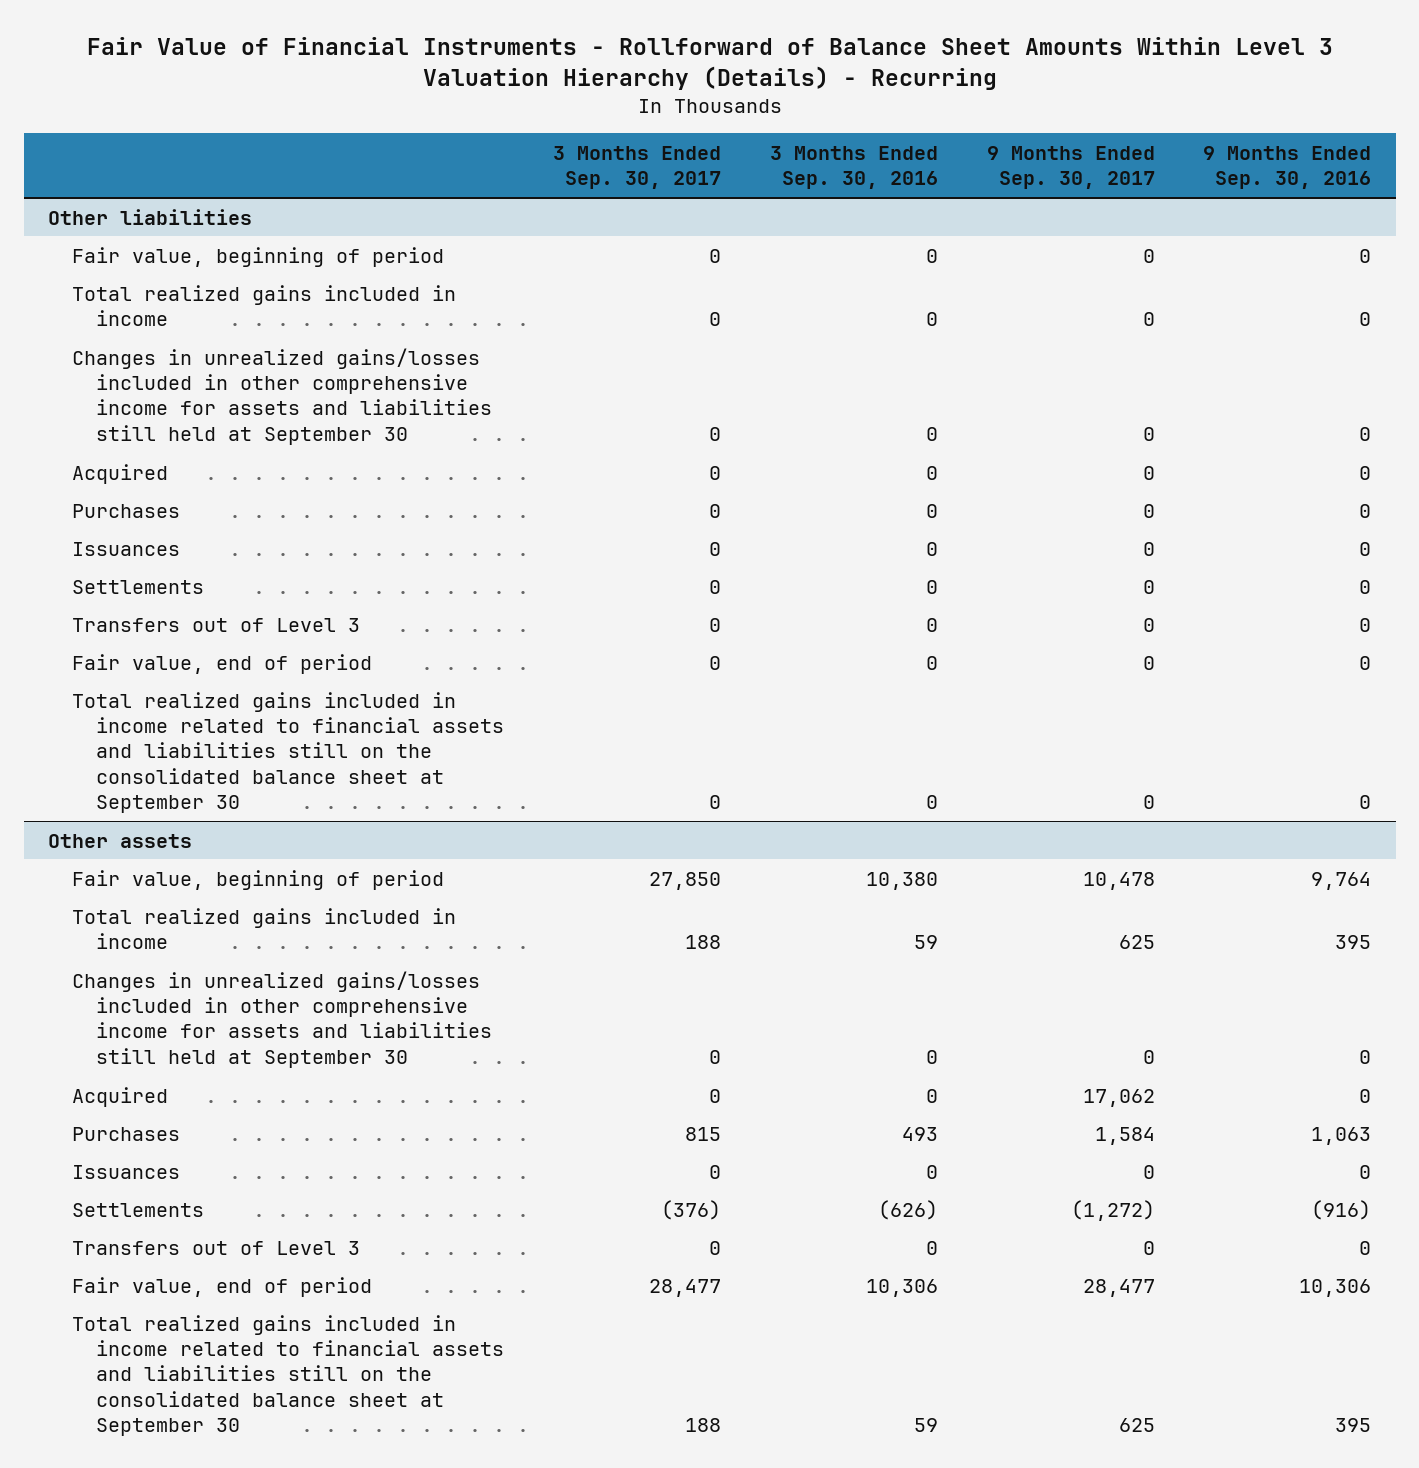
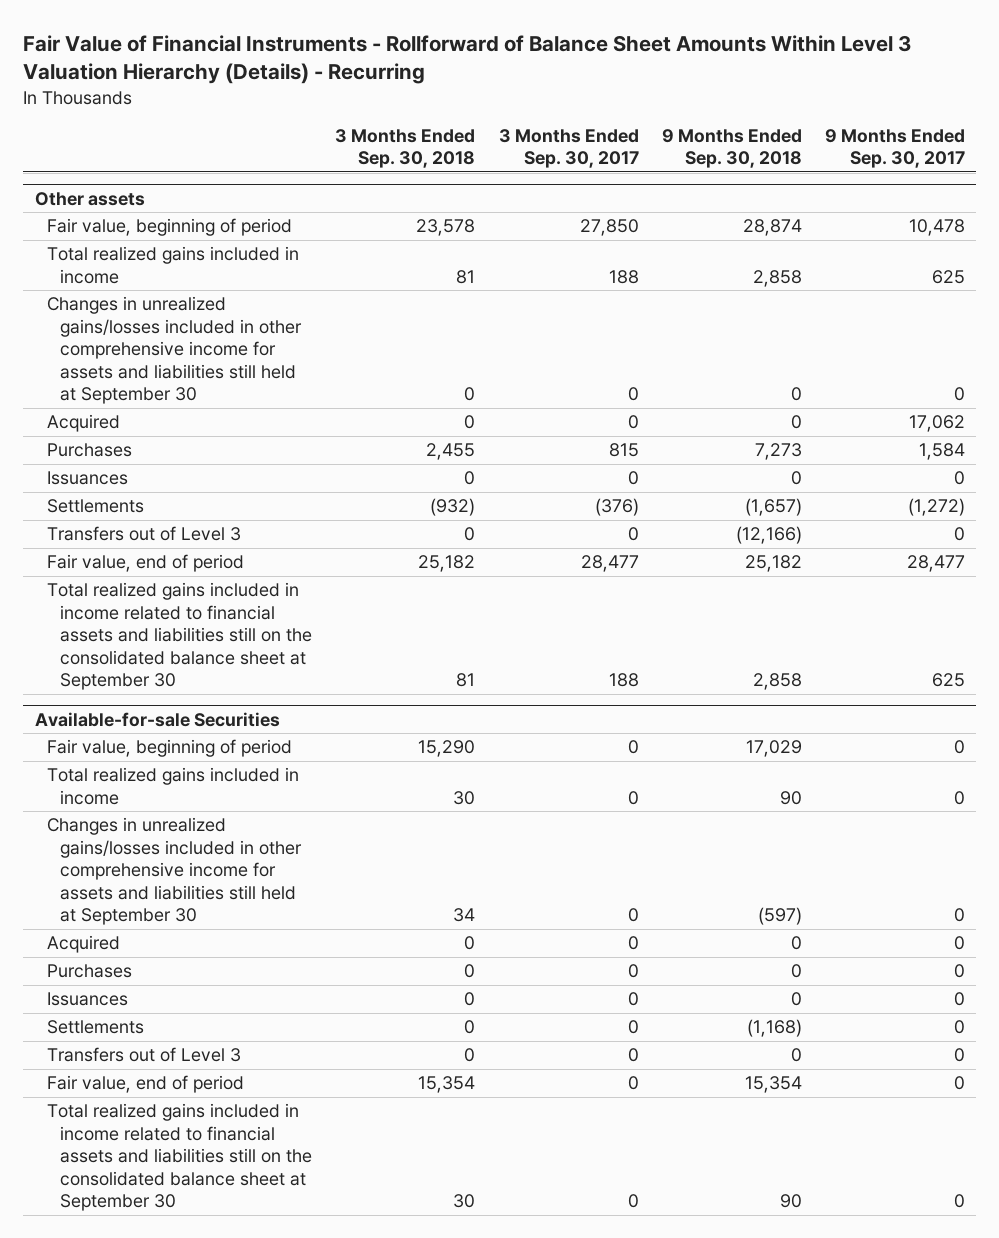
- | 3 Months Ended Sep. 30, 2017 | 3 Months Ended Sep. 30, 2016 | 9 Months Ended Sep. 30, 2017 | 9 Months Ended Sep. 30, 2016
+ | 3 Months Ended Sep. 30, 2018 | 3 Months Ended Sep. 30, 2017 | 9 Months Ended Sep. 30, 2018 | 9 Months Ended Sep. 30, 2017
- Other liabilities
- Fair value, beginning of period | 0 | 0 | 0 | 0
- Total realized gains included in income | 0 | 0 | 0 | 0
- Changes in unrealized gains/losses included in other comprehensive income for assets and liabilities still held at September 30 | 0 | 0 | 0 | 0
- Acquired | 0 | 0 | 0 | 0
- Purchases | 0 | 0 | 0 | 0
- Issuances | 0 | 0 | 0 | 0
- Settlements | 0 | 0 | 0 | 0
- Transfers out of Level 3 | 0 | 0 | 0 | 0
- Fair value, end of period | 0 | 0 | 0 | 0
- Total realized gains included in income related to financial assets and liabilities still on the consolidated balance sheet at September 30 | 0 | 0 | 0 | 0
+ Available-for-sale Securities
+ Fair value, beginning of period | 15,290 | 0 | 17,029 | 0
+ Total realized gains included in income | 30 | 0 | 90 | 0
+ Changes in unrealized gains/losses included in other comprehensive income for assets and liabilities still held at September 30 | 34 | 0 | (597) | 0
+ Acquired | 0 | 0 | 0 | 0
+ Purchases | 0 | 0 | 0 | 0
+ Issuances | 0 | 0 | 0 | 0
+ Settlements | 0 | 0 | (1,168) | 0
+ Transfers out of Level 3 | 0 | 0 | 0 | 0
+ Fair value, end of period | 15,354 | 0 | 15,354 | 0
+ Total realized gains included in income related to financial assets and liabilities still on the consolidated balance sheet at September 30 | 30 | 0 | 90 | 0

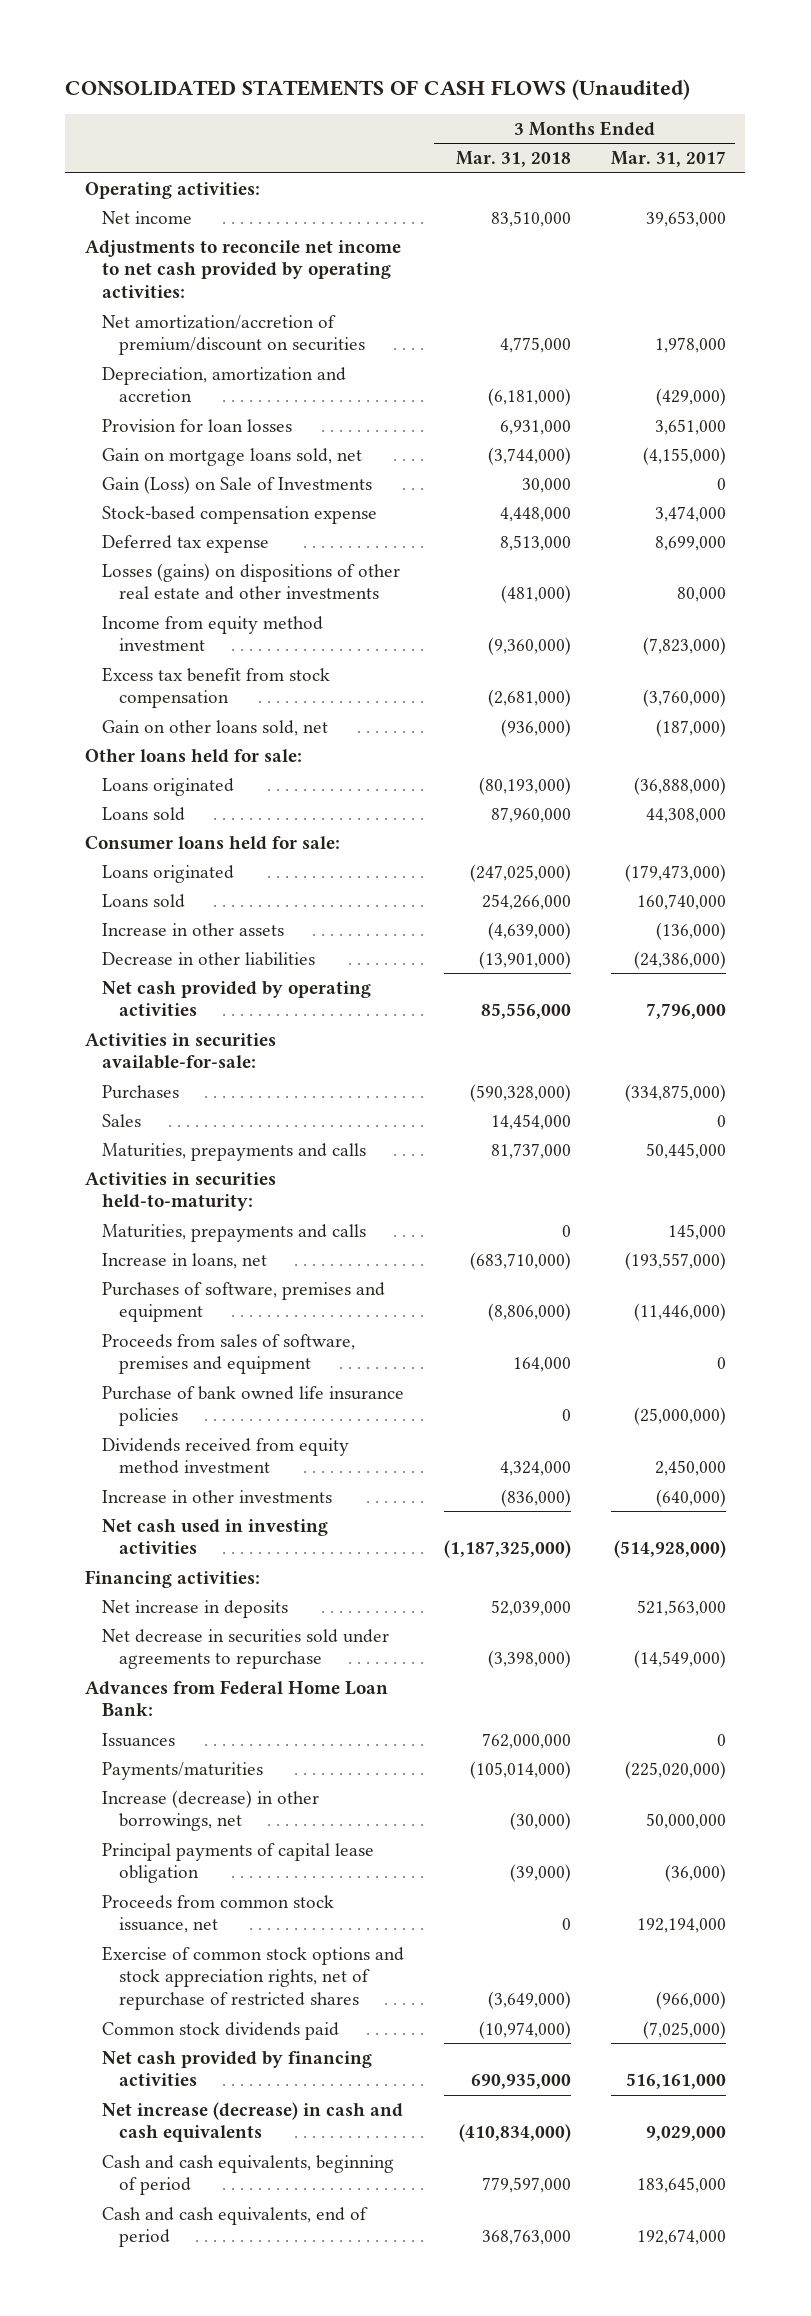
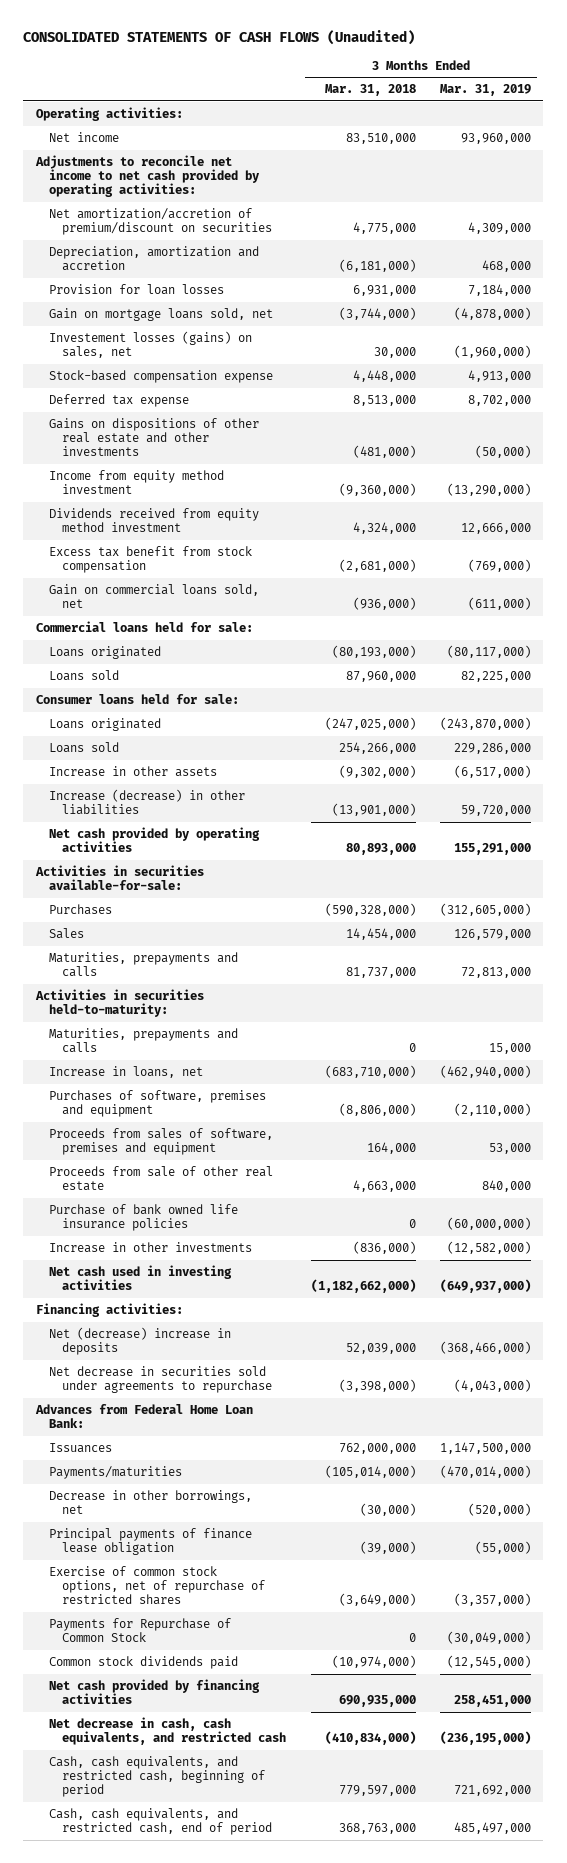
- | 3 Months Ended Mar. 31, 2018 | 3 Months Ended Mar. 31, 2017
+ | 3 Months Ended Mar. 31, 2018 | 3 Months Ended Mar. 31, 2019
- Gain (Loss) on Sale of Investments | 30,000 | 0
+ Investement losses (gains) on sales, net | 30,000 | (1,960,000)
- Losses (gains) on dispositions of other real estate and other investments | (481,000) | 80,000
+ Gains on dispositions of other real estate and other investments | (481,000) | (50,000)
moved up: Dividends received from equity method investment | 4,324,000 | 12,666,000
- Gain on other loans sold, net | (936,000) | (187,000)
- Other loans held for sale:
+ Gain on commercial loans sold, net | (936,000) | (611,000)
+ Commercial loans held for sale:
- Increase in other assets | (4,639,000) | (136,000)
- Decrease in other liabilities | (13,901,000) | (24,386,000)
- Net cash provided by operating activities | 85,556,000 | 7,796,000
+ Increase in other assets | (9,302,000) | (6,517,000)
+ Increase (decrease) in other liabilities | (13,901,000) | 59,720,000
+ Net cash provided by operating activities | 80,893,000 | 155,291,000
+ Proceeds from sale of other real estate | 4,663,000 | 840,000
- Net cash used in investing activities | (1,187,325,000) | (514,928,000)
+ Net cash used in investing activities | (1,182,662,000) | (649,937,000)
- Net increase in deposits | 52,039,000 | 521,563,000
+ Net (decrease) increase in deposits | 52,039,000 | (368,466,000)
- Increase (decrease) in other borrowings, net | (30,000) | 50,000,000
- Principal payments of capital lease obligation | (39,000) | (36,000)
- Proceeds from common stock issuance, net | 0 | 192,194,000
- Exercise of common stock options and stock appreciation rights, net of repurchase of restricted shares | (3,649,000) | (966,000)
+ Decrease in other borrowings, net | (30,000) | (520,000)
+ Principal payments of finance lease obligation | (39,000) | (55,000)
+ Exercise of common stock options, net of repurchase of restricted shares | (3,649,000) | (3,357,000)
+ Payments for Repurchase of Common Stock | 0 | (30,049,000)
- Net increase (decrease) in cash and cash equivalents | (410,834,000) | 9,029,000
- Cash and cash equivalents, beginning of period | 779,597,000 | 183,645,000
- Cash and cash equivalents, end of period | 368,763,000 | 192,674,000
+ Net decrease in cash, cash equivalents, and restricted cash | (410,834,000) | (236,195,000)
+ Cash, cash equivalents, and restricted cash, beginning of period | 779,597,000 | 721,692,000
+ Cash, cash equivalents, and restricted cash, end of period | 368,763,000 | 485,497,000

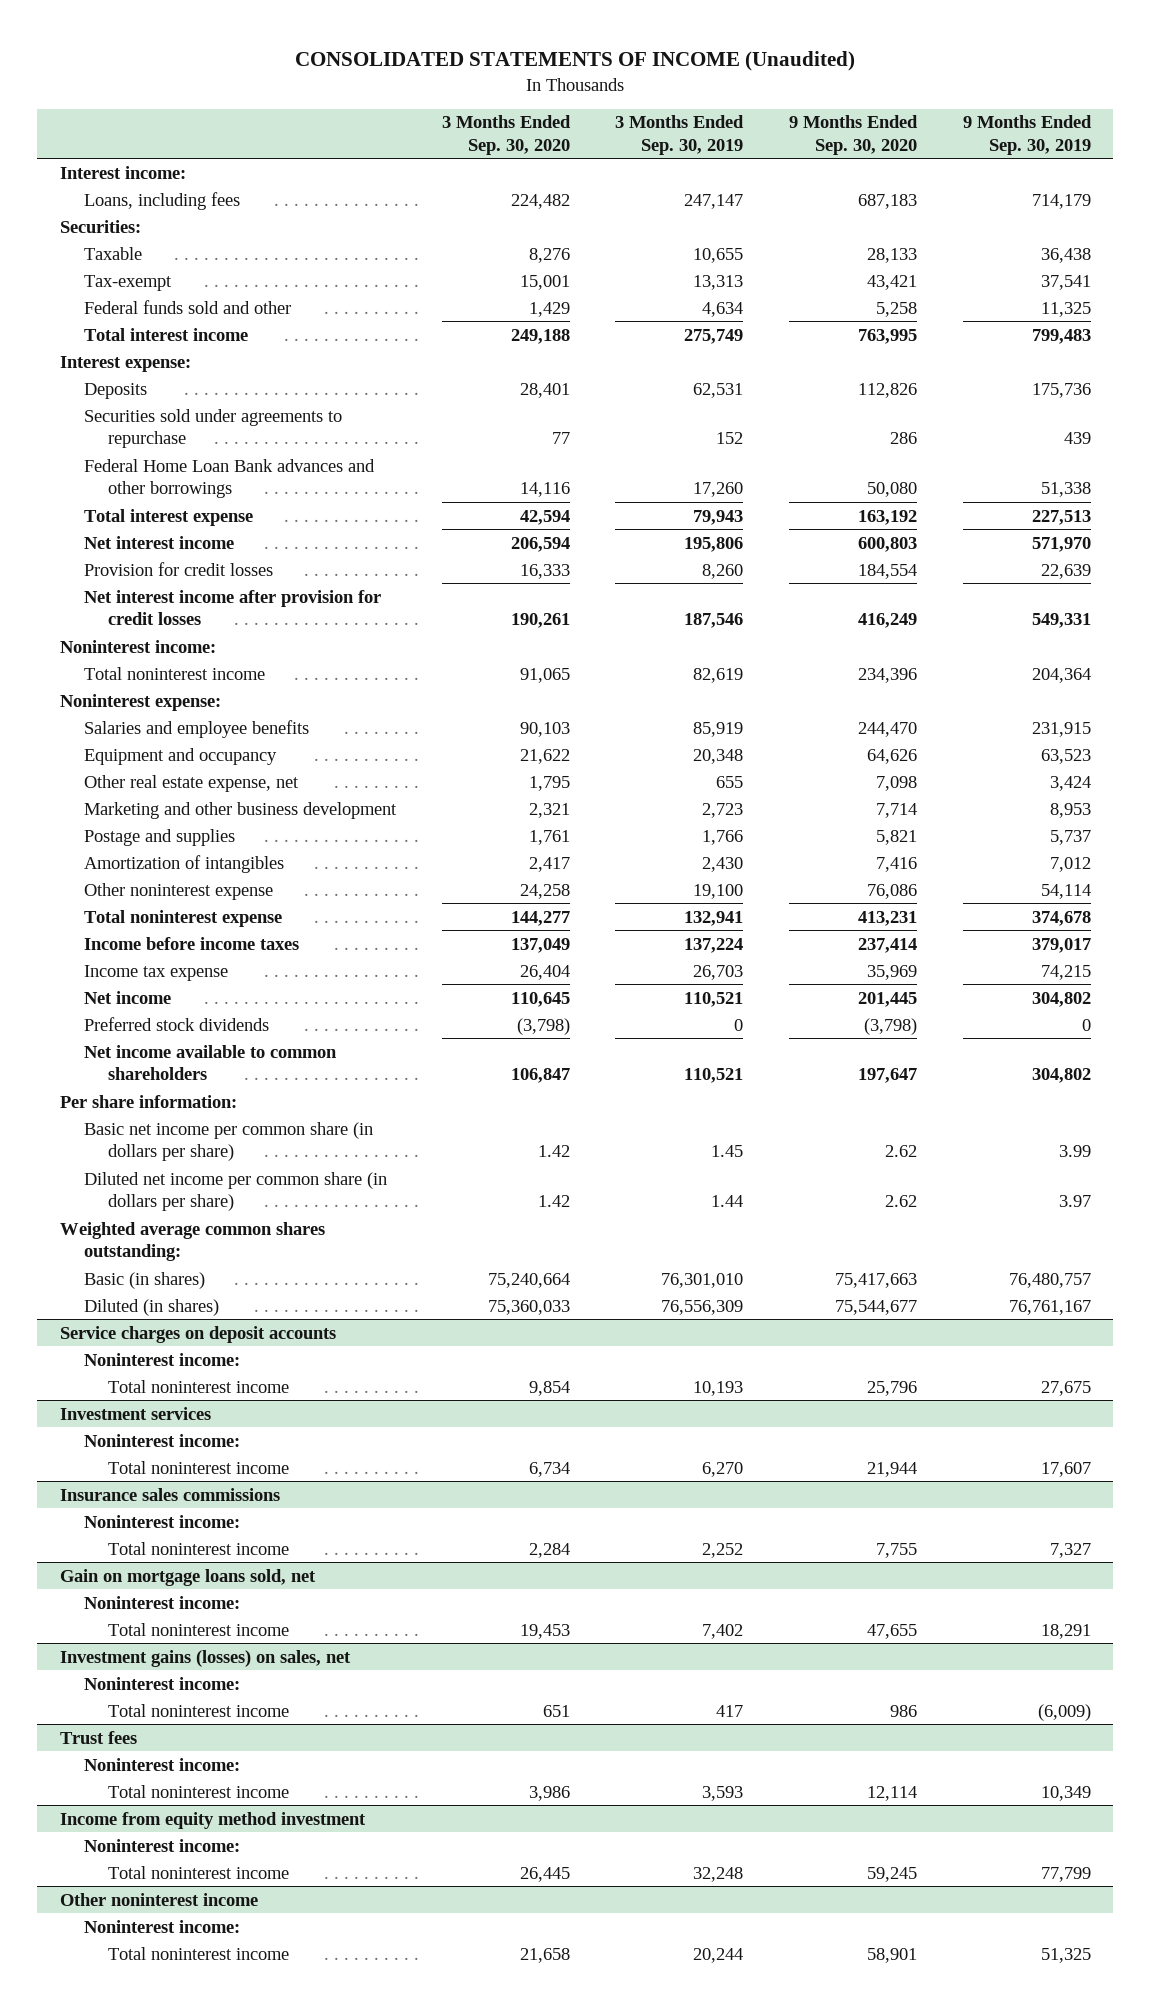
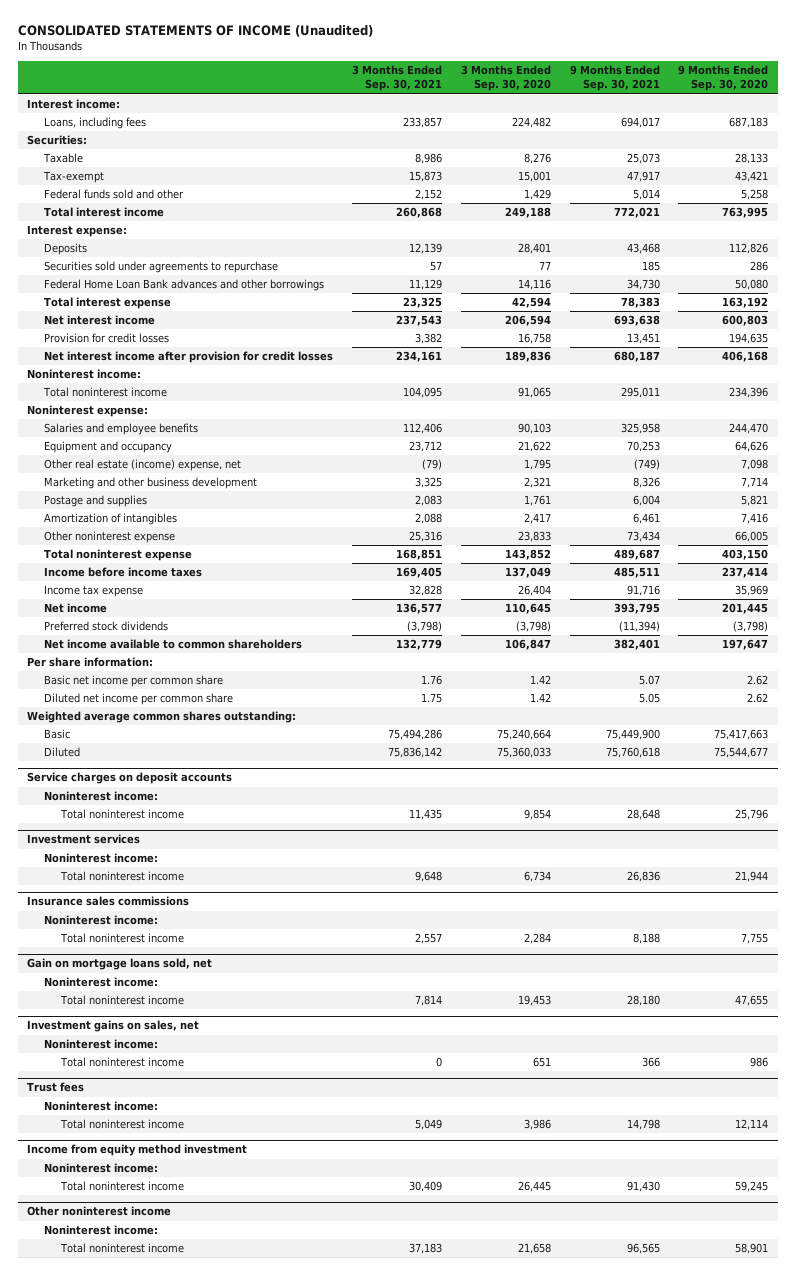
- | 3 Months Ended Sep. 30, 2020 | 3 Months Ended Sep. 30, 2019 | 9 Months Ended Sep. 30, 2020 | 9 Months Ended Sep. 30, 2019
+ | 3 Months Ended Sep. 30, 2021 | 3 Months Ended Sep. 30, 2020 | 9 Months Ended Sep. 30, 2021 | 9 Months Ended Sep. 30, 2020
- Provision for credit losses | 16,333 | 8,260 | 184,554 | 22,639
- Net interest income after provision for credit losses | 190,261 | 187,546 | 416,249 | 549,331
+ Provision for credit losses | 3,382 | 16,758 | 13,451 | 194,635
+ Net interest income after provision for credit losses | 234,161 | 189,836 | 680,187 | 406,168
- Other real estate expense, net | 1,795 | 655 | 7,098 | 3,424
+ Other real estate (income) expense, net | (79) | 1,795 | (749) | 7,098
- Other noninterest expense | 24,258 | 19,100 | 76,086 | 54,114
- Total noninterest expense | 144,277 | 132,941 | 413,231 | 374,678
+ Other noninterest expense | 25,316 | 23,833 | 73,434 | 66,005
+ Total noninterest expense | 168,851 | 143,852 | 489,687 | 403,150
- Basic net income per common share (in dollars per share) | 1.42 | 1.45 | 2.62 | 3.99
- Diluted net income per common share (in dollars per share) | 1.42 | 1.44 | 2.62 | 3.97
+ Basic net income per common share | 1.76 | 1.42 | 5.07 | 2.62
+ Diluted net income per common share | 1.75 | 1.42 | 5.05 | 2.62
- Basic (in shares) | 75,240,664 | 76,301,010 | 75,417,663 | 76,480,757
- Diluted (in shares) | 75,360,033 | 76,556,309 | 75,544,677 | 76,761,167
+ Basic | 75,494,286 | 75,240,664 | 75,449,900 | 75,417,663
+ Diluted | 75,836,142 | 75,360,033 | 75,760,618 | 75,544,677
- Investment gains (losses) on sales, net
+ Investment gains on sales, net

